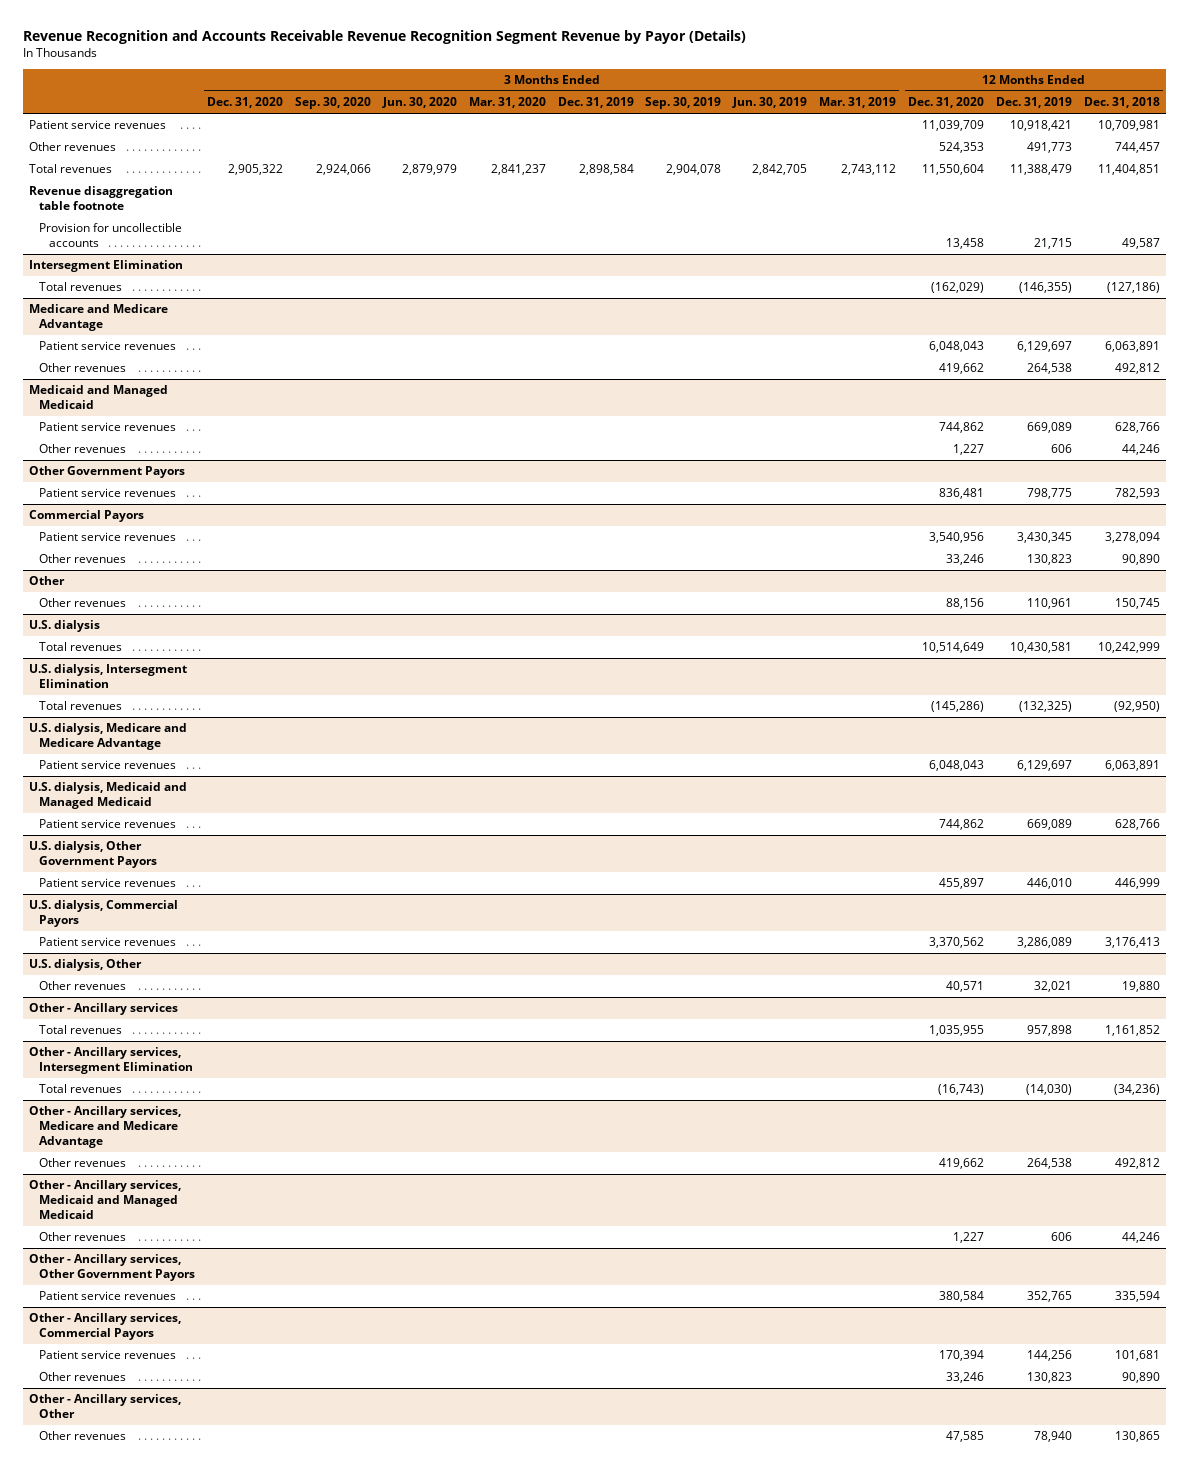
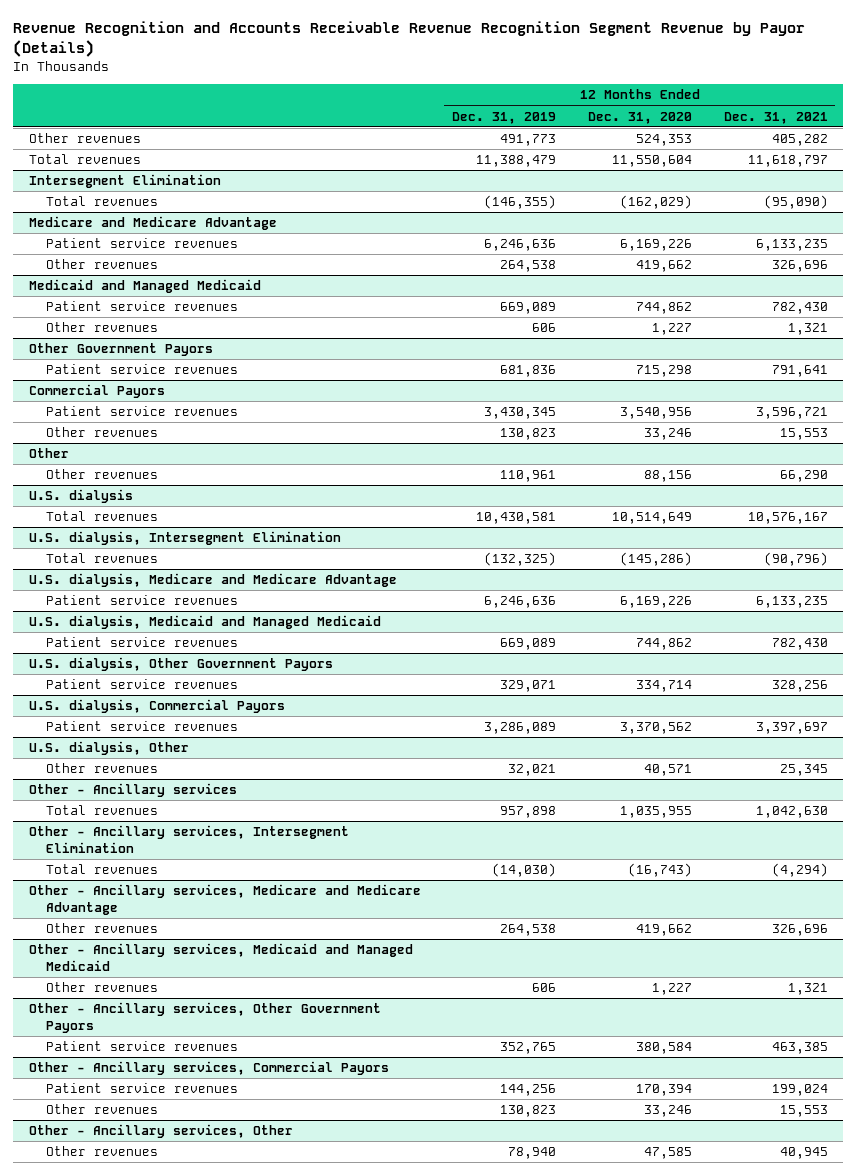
- | 3 Months Ended Dec. 31, 2020 | 3 Months Ended Sep. 30, 2020 | 3 Months Ended Jun. 30, 2020 | 3 Months Ended Mar. 31, 2020 | 3 Months Ended Dec. 31, 2019 | 3 Months Ended Sep. 30, 2019 | 3 Months Ended Jun. 30, 2019 | 3 Months Ended Mar. 31, 2019 | 12 Months Ended Dec. 31, 2020 | 12 Months Ended Dec. 31, 2019 | 12 Months Ended Dec. 31, 2018
+ | 12 Months Ended Dec. 31, 2019 | 12 Months Ended Dec. 31, 2020 | 12 Months Ended Dec. 31, 2021
- Patient service revenues | | | | | | | | | 11,039,709 | 10,918,421 | 10,709,981
- Revenue disaggregation table footnote
- Provision for uncollectible accounts | | | | | | | | | 13,458 | 21,715 | 49,587
@ Medicare and Medicare Advantage
- Patient service revenues | | | | | | | | | 6,048,043 | 6,129,697 | 6,063,891
+ Patient service revenues | 6,246,636 | 6,169,226 | 6,133,235
@ Other Government Payors
- Patient service revenues | | | | | | | | | 836,481 | 798,775 | 782,593
+ Patient service revenues | 681,836 | 715,298 | 791,641
@ U.S. dialysis, Medicare and Medicare Advantage
- Patient service revenues | | | | | | | | | 6,048,043 | 6,129,697 | 6,063,891
+ Patient service revenues | 6,246,636 | 6,169,226 | 6,133,235
@ U.S. dialysis, Other Government Payors
- Patient service revenues | | | | | | | | | 455,897 | 446,010 | 446,999
+ Patient service revenues | 329,071 | 334,714 | 328,256

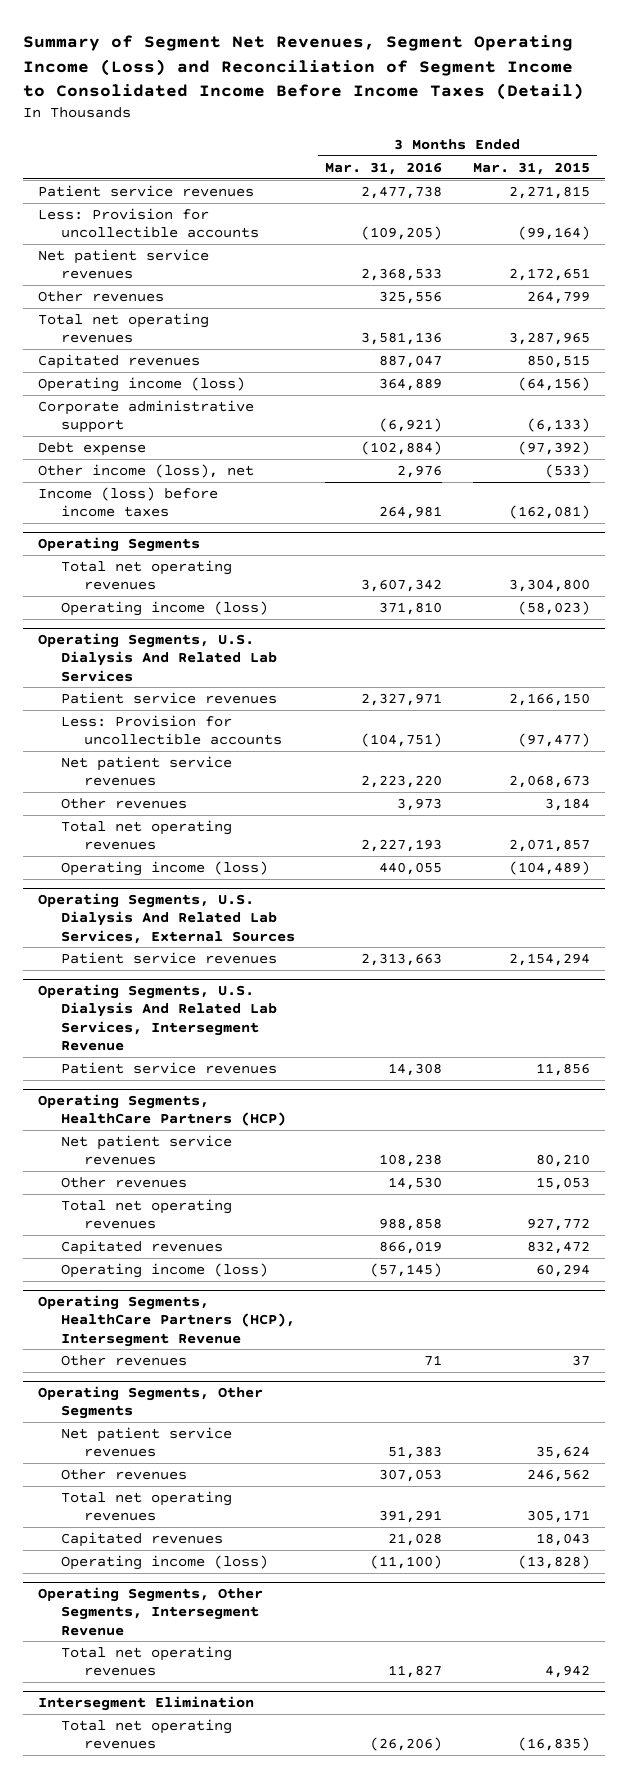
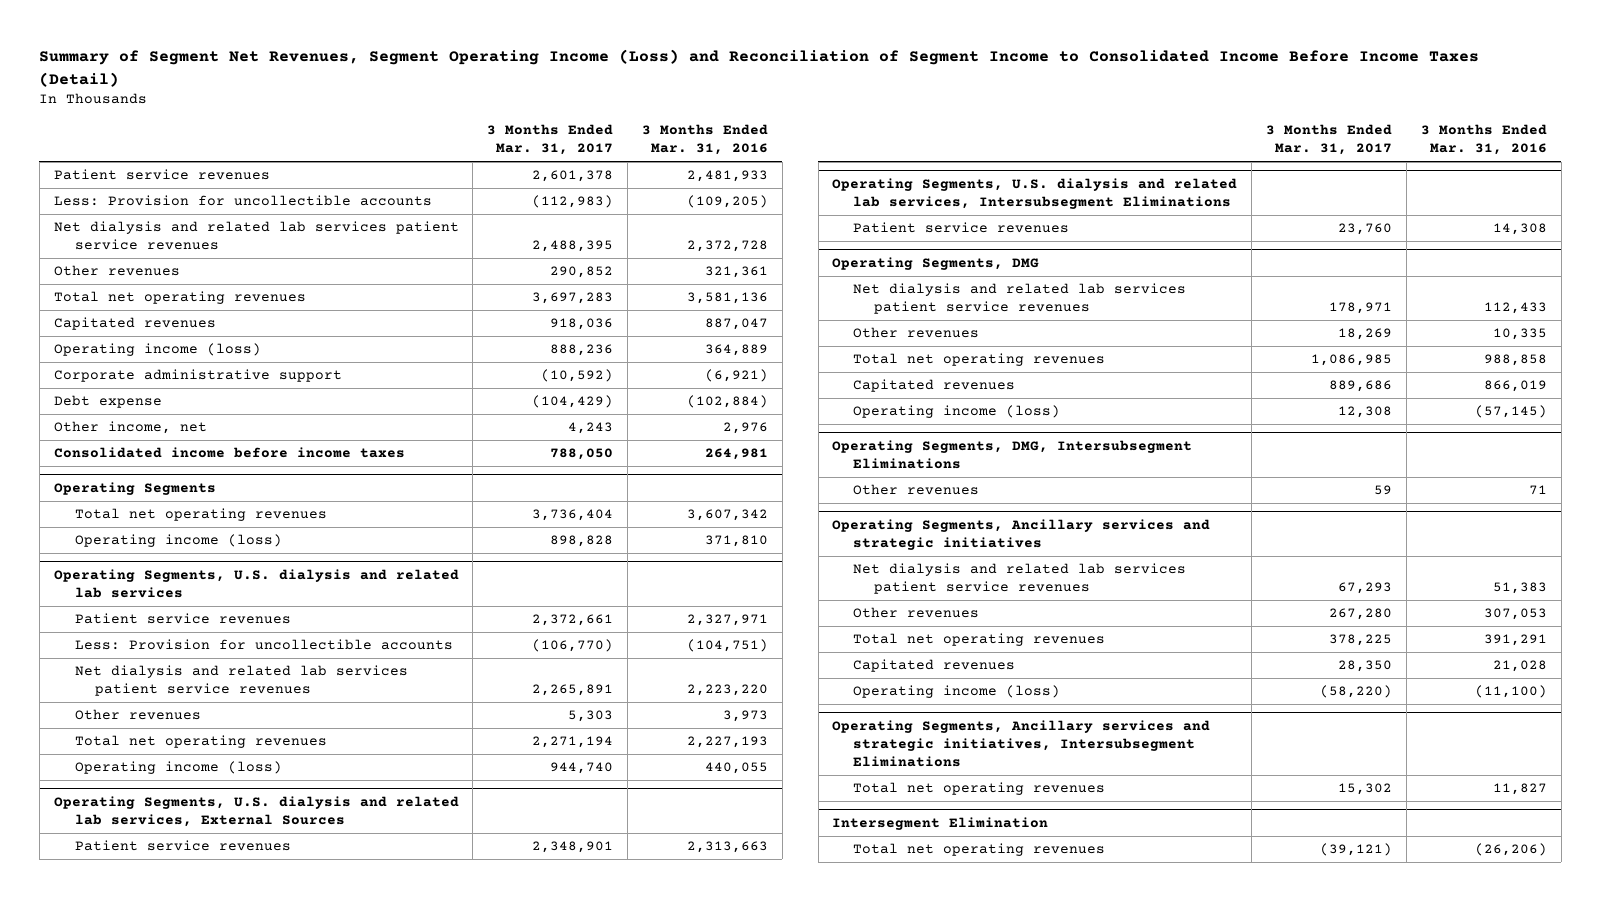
- | 3 Months Ended Mar. 31, 2016 | 3 Months Ended Mar. 31, 2015
+ | 3 Months Ended Mar. 31, 2017 | 3 Months Ended Mar. 31, 2016
- Patient service revenues | 2,477,738 | 2,271,815
+ Patient service revenues | 2,601,378 | 2,481,933
- Net patient service revenues | 2,368,533 | 2,172,651
- Other revenues | 325,556 | 264,799
+ Net dialysis and related lab services patient service revenues | 2,488,395 | 2,372,728
+ Other revenues | 290,852 | 321,361
- Other income (loss), net | 2,976 | (533)
- Income (loss) before income taxes | 264,981 | (162,081)
+ Other income, net | 4,243 | 2,976
+ Consolidated income before income taxes | 788,050 | 264,981
- Operating Segments, U.S. Dialysis And Related Lab Services
+ Operating Segments, U.S. dialysis and related lab services
- Net patient service revenues | 2,223,220 | 2,068,673
+ Net dialysis and related lab services patient service revenues | 2,265,891 | 2,223,220
- Operating Segments, U.S. Dialysis And Related Lab Services, External Sources
+ Operating Segments, U.S. dialysis and related lab services, External Sources
- Operating Segments, U.S. Dialysis And Related Lab Services, Intersegment Revenue
+ Operating Segments, U.S. dialysis and related lab services, Intersubsegment Eliminations
- Operating Segments, HealthCare Partners (HCP)
- Net patient service revenues | 108,238 | 80,210
- Other revenues | 14,530 | 15,053
+ Operating Segments, DMG
+ Net dialysis and related lab services patient service revenues | 178,971 | 112,433
+ Other revenues | 18,269 | 10,335
- Operating Segments, HealthCare Partners (HCP), Intersegment Revenue
+ Operating Segments, DMG, Intersubsegment Eliminations
- Operating Segments, Other Segments
- Net patient service revenues | 51,383 | 35,624
+ Operating Segments, Ancillary services and strategic initiatives
+ Net dialysis and related lab services patient service revenues | 67,293 | 51,383
- Operating Segments, Other Segments, Intersegment Revenue
+ Operating Segments, Ancillary services and strategic initiatives, Intersubsegment Eliminations

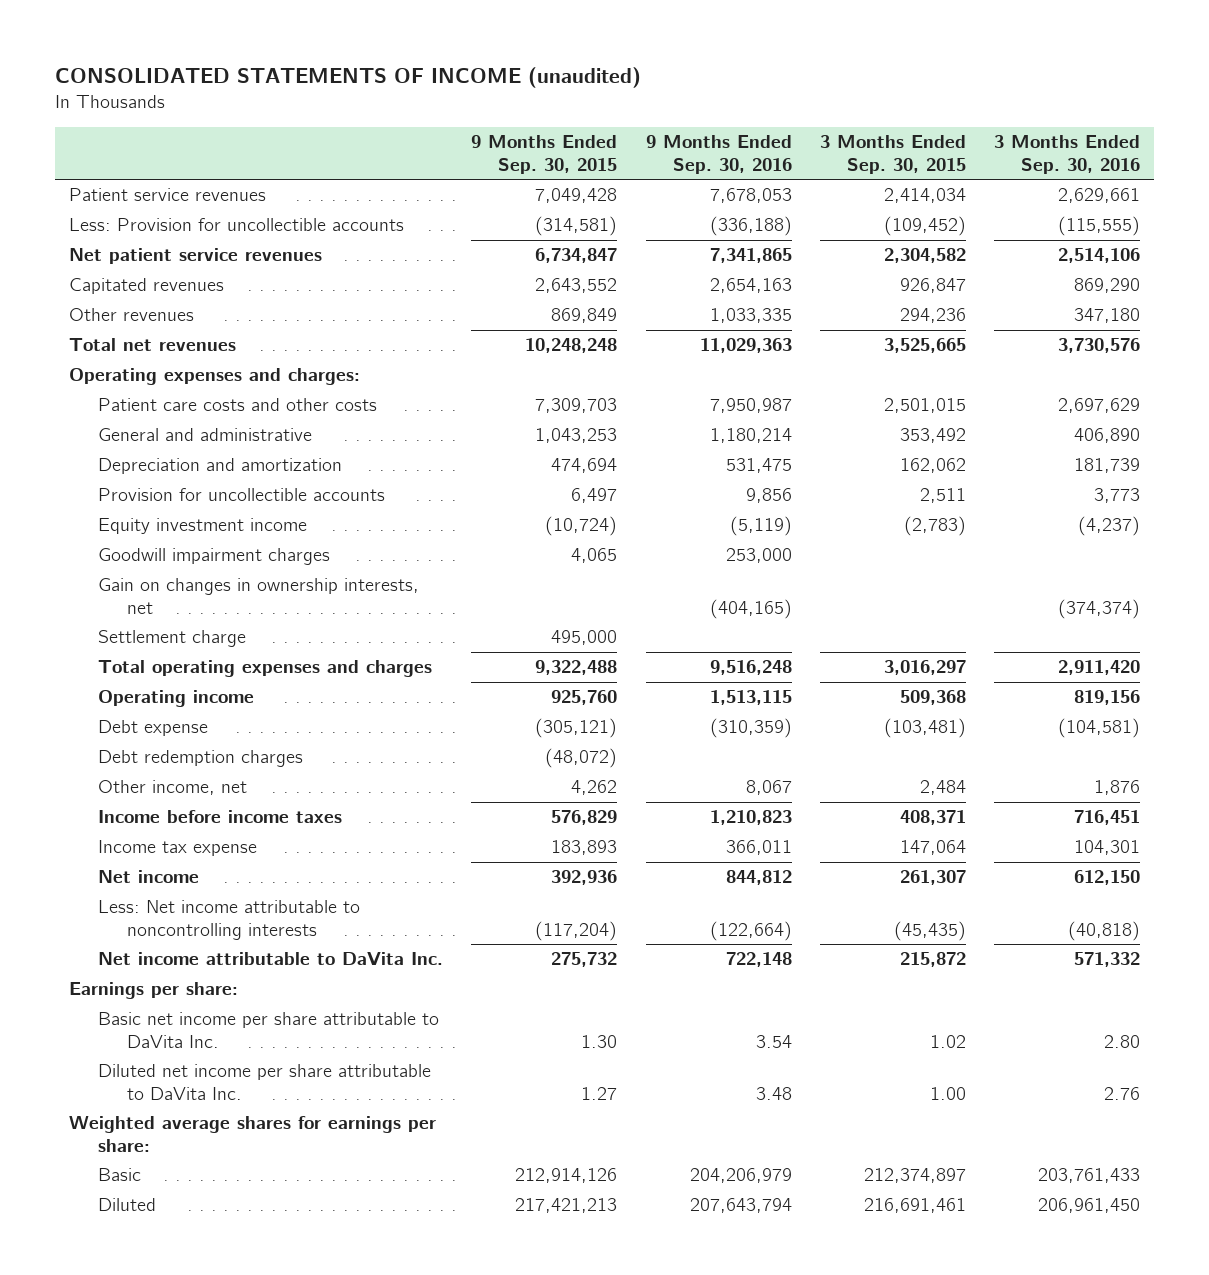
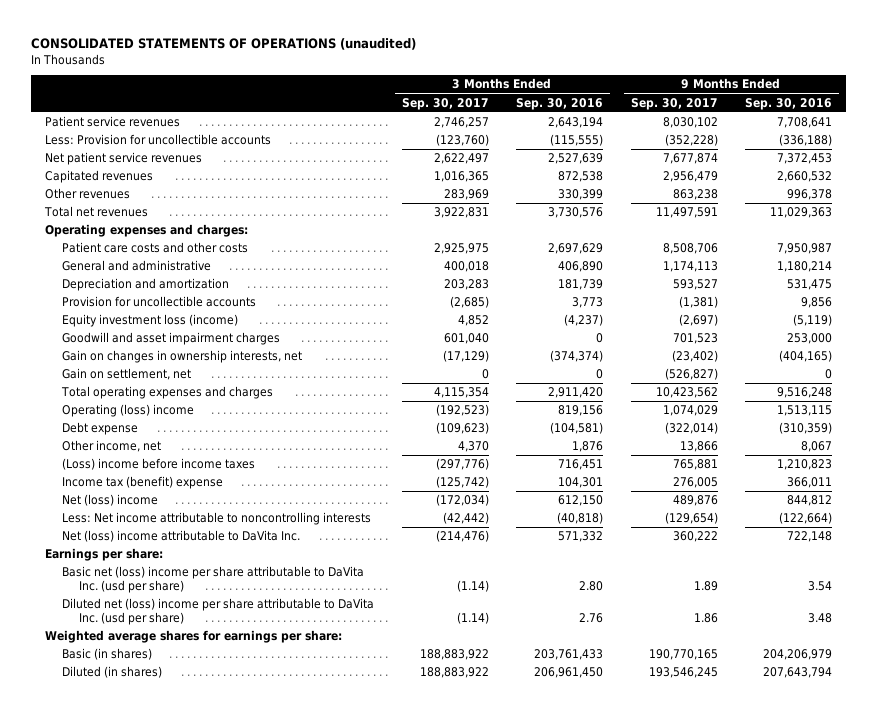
- CONSOLIDATED STATEMENTS OF INCOME (unaudited)
+ CONSOLIDATED STATEMENTS OF OPERATIONS (unaudited)
- | 9 Months Ended Sep. 30, 2015 | 9 Months Ended Sep. 30, 2016 | 3 Months Ended Sep. 30, 2015 | 3 Months Ended Sep. 30, 2016
+ | 3 Months Ended Sep. 30, 2017 | 3 Months Ended Sep. 30, 2016 | 9 Months Ended Sep. 30, 2017 | 9 Months Ended Sep. 30, 2016
- Patient service revenues | 7,049,428 | 7,678,053 | 2,414,034 | 2,629,661
+ Patient service revenues | 2,746,257 | 2,643,194 | 8,030,102 | 7,708,641
- Net patient service revenues | 6,734,847 | 7,341,865 | 2,304,582 | 2,514,106
- Capitated revenues | 2,643,552 | 2,654,163 | 926,847 | 869,290
- Other revenues | 869,849 | 1,033,335 | 294,236 | 347,180
+ Net patient service revenues | 2,622,497 | 2,527,639 | 7,677,874 | 7,372,453
+ Capitated revenues | 1,016,365 | 872,538 | 2,956,479 | 2,660,532
+ Other revenues | 283,969 | 330,399 | 863,238 | 996,378
- Equity investment income | (10,724) | (5,119) | (2,783) | (4,237)
- Goodwill impairment charges | 4,065 | 253,000 | |
+ Equity investment loss (income) | 4,852 | (4,237) | (2,697) | (5,119)
+ Goodwill and asset impairment charges | 601,040 | 0 | 701,523 | 253,000
- Settlement charge | 495,000 | | |
+ Gain on settlement, net | 0 | 0 | (526,827) | 0
- Operating income | 925,760 | 1,513,115 | 509,368 | 819,156
+ Operating (loss) income | (192,523) | 819,156 | 1,074,029 | 1,513,115
- Debt redemption charges | (48,072) | | |
- Income before income taxes | 576,829 | 1,210,823 | 408,371 | 716,451
- Income tax expense | 183,893 | 366,011 | 147,064 | 104,301
- Net income | 392,936 | 844,812 | 261,307 | 612,150
+ (Loss) income before income taxes | (297,776) | 716,451 | 765,881 | 1,210,823
+ Income tax (benefit) expense | (125,742) | 104,301 | 276,005 | 366,011
+ Net (loss) income | (172,034) | 612,150 | 489,876 | 844,812
- Net income attributable to DaVita Inc. | 275,732 | 722,148 | 215,872 | 571,332
+ Net (loss) income attributable to DaVita Inc. | (214,476) | 571,332 | 360,222 | 722,148
- Basic net income per share attributable to DaVita Inc. | 1.30 | 3.54 | 1.02 | 2.80
- Diluted net income per share attributable to DaVita Inc. | 1.27 | 3.48 | 1.00 | 2.76
+ Basic net (loss) income per share attributable to DaVita Inc. (usd per share) | (1.14) | 2.80 | 1.89 | 3.54
+ Diluted net (loss) income per share attributable to DaVita Inc. (usd per share) | (1.14) | 2.76 | 1.86 | 3.48
- Basic | 212,914,126 | 204,206,979 | 212,374,897 | 203,761,433
- Diluted | 217,421,213 | 207,643,794 | 216,691,461 | 206,961,450
+ Basic (in shares) | 188,883,922 | 203,761,433 | 190,770,165 | 204,206,979
+ Diluted (in shares) | 188,883,922 | 206,961,450 | 193,546,245 | 207,643,794

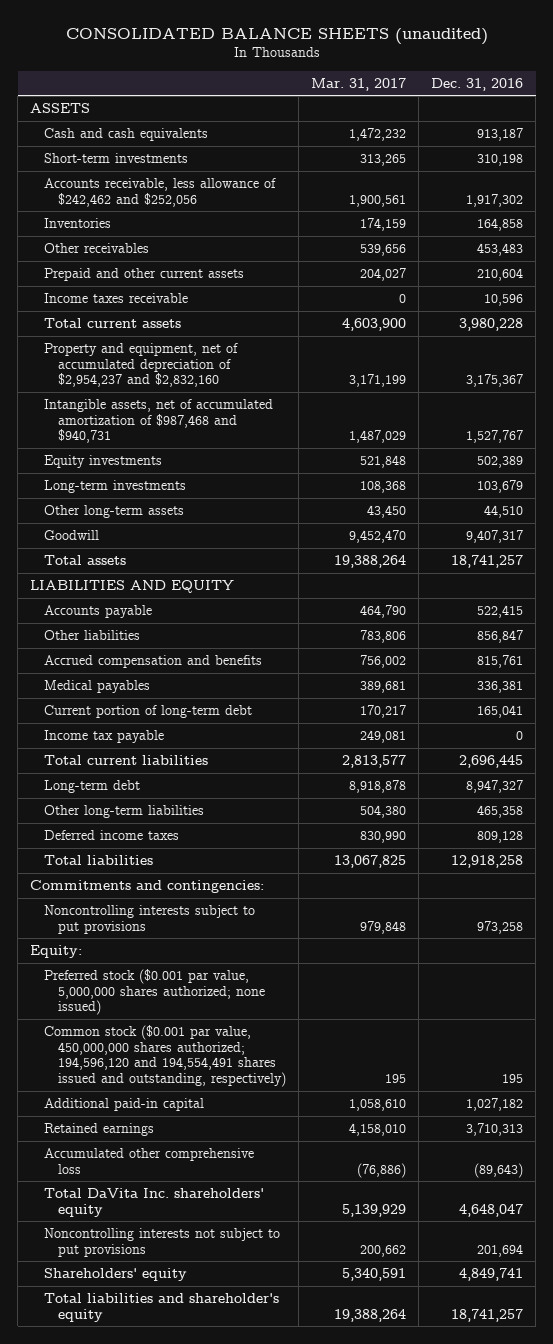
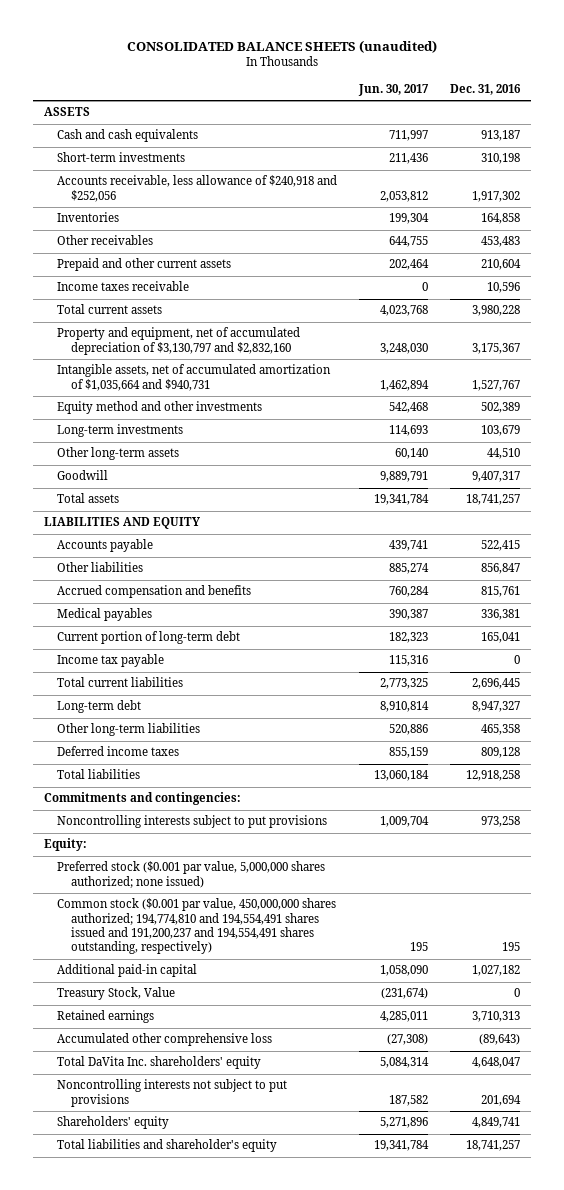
- | Mar. 31, 2017 | Dec. 31, 2016
+ | Jun. 30, 2017 | Dec. 31, 2016
- Accounts receivable, less allowance of $242,462 and $252,056 | 1,900,561 | 1,917,302
+ Accounts receivable, less allowance of $240,918 and $252,056 | 2,053,812 | 1,917,302
- Property and equipment, net of accumulated depreciation of $2,954,237 and $2,832,160 | 3,171,199 | 3,175,367
- Intangible assets, net of accumulated amortization of $987,468 and $940,731 | 1,487,029 | 1,527,767
- Equity investments | 521,848 | 502,389
+ Property and equipment, net of accumulated depreciation of $3,130,797 and $2,832,160 | 3,248,030 | 3,175,367
+ Intangible assets, net of accumulated amortization of $1,035,664 and $940,731 | 1,462,894 | 1,527,767
+ Equity method and other investments | 542,468 | 502,389
- Common stock ($0.001 par value, 450,000,000 shares authorized; 194,596,120 and 194,554,491 shares issued and outstanding, respectively) | 195 | 195
+ Common stock ($0.001 par value, 450,000,000 shares authorized; 194,774,810 and 194,554,491 shares issued and 191,200,237 and 194,554,491 shares outstanding, respectively) | 195 | 195
+ Treasury Stock, Value | (231,674) | 0

